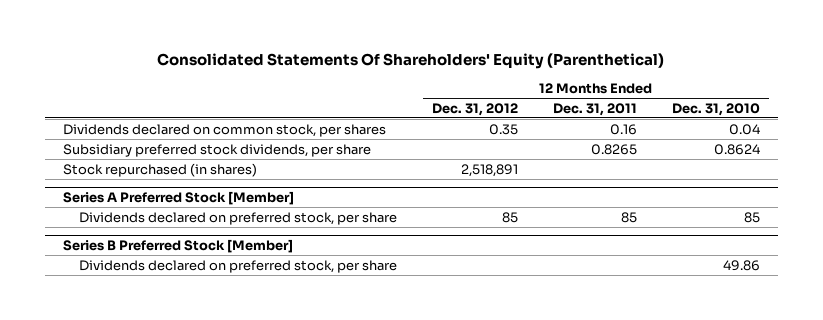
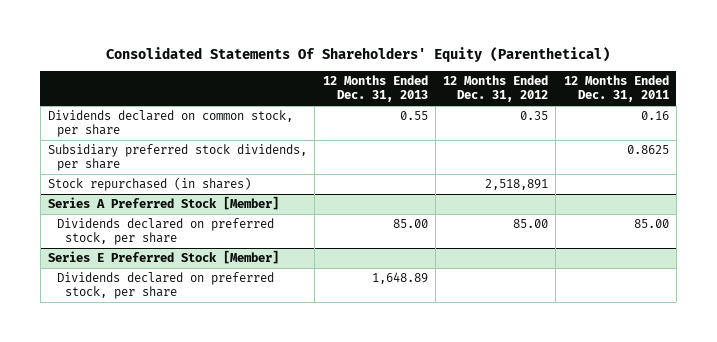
- | 12 Months Ended Dec. 31, 2012 | 12 Months Ended Dec. 31, 2011 | 12 Months Ended Dec. 31, 2010
+ | 12 Months Ended Dec. 31, 2013 | 12 Months Ended Dec. 31, 2012 | 12 Months Ended Dec. 31, 2011
- Dividends declared on common stock, per shares | 0.35 | 0.16 | 0.04
- Subsidiary preferred stock dividends, per share | | 0.8265 | 0.8624
+ Dividends declared on common stock, per share | 0.55 | 0.35 | 0.16
+ Subsidiary preferred stock dividends, per share | | | 0.8625
@ Series A Preferred Stock [Member]
- Dividends declared on preferred stock, per share | 85 | 85 | 85
- Series B Preferred Stock [Member]
@ Series A Preferred Stock [Member]
+ Dividends declared on preferred stock, per share | 85.00 | 85.00 | 85.00
+ Series E Preferred Stock [Member]

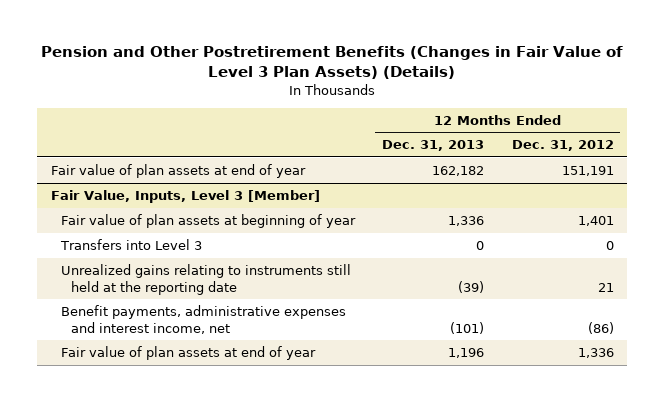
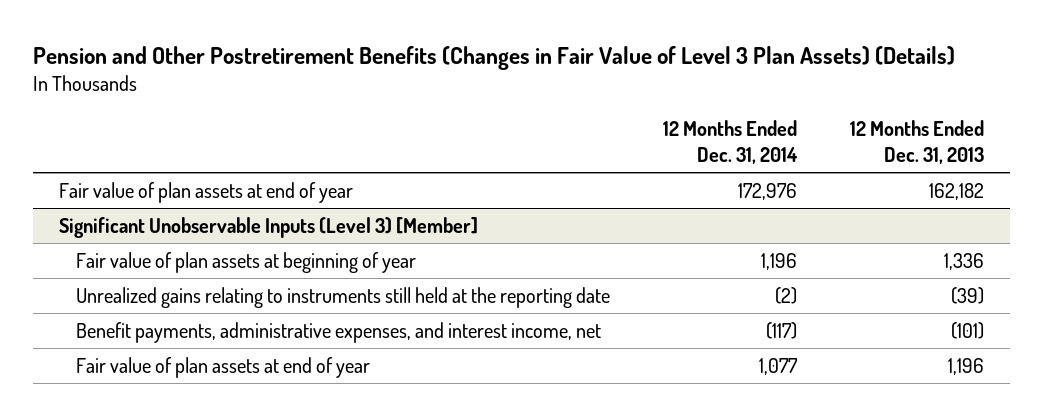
- | 12 Months Ended Dec. 31, 2013 | 12 Months Ended Dec. 31, 2012
+ | 12 Months Ended Dec. 31, 2014 | 12 Months Ended Dec. 31, 2013
- Fair Value, Inputs, Level 3 [Member]
+ Significant Unobservable Inputs (Level 3) [Member]
- Transfers into Level 3 | 0 | 0
- Benefit payments, administrative expenses and interest income, net | (101) | (86)
+ Benefit payments, administrative expenses, and interest income, net | (117) | (101)

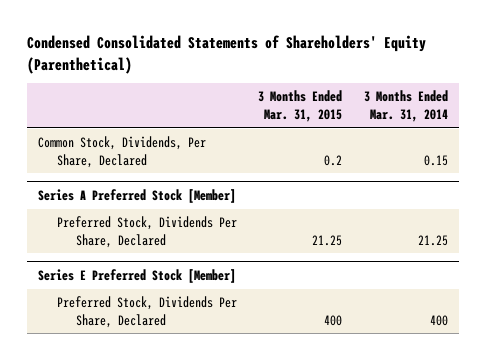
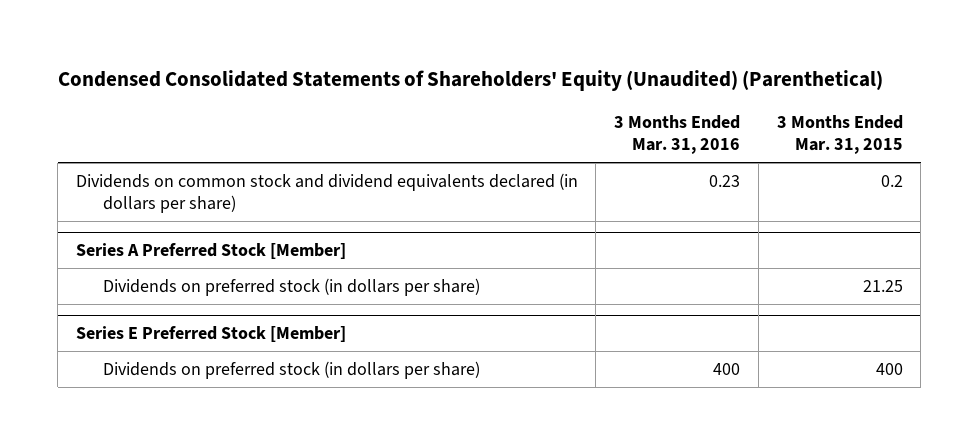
- Condensed Consolidated Statements of Shareholders' Equity (Parenthetical)
+ Condensed Consolidated Statements of Shareholders' Equity (Unaudited) (Parenthetical)
- | 3 Months Ended Mar. 31, 2015 | 3 Months Ended Mar. 31, 2014
+ | 3 Months Ended Mar. 31, 2016 | 3 Months Ended Mar. 31, 2015
- Common Stock, Dividends, Per Share, Declared | 0.2 | 0.15
+ Dividends on common stock and dividend equivalents declared (in dollars per share) | 0.23 | 0.2
@ Series A Preferred Stock [Member]
- Preferred Stock, Dividends Per Share, Declared | 21.25 | 21.25
+ Dividends on preferred stock (in dollars per share) | | 21.25
@ Series E Preferred Stock [Member]
- Preferred Stock, Dividends Per Share, Declared | 400 | 400
+ Dividends on preferred stock (in dollars per share) | 400 | 400

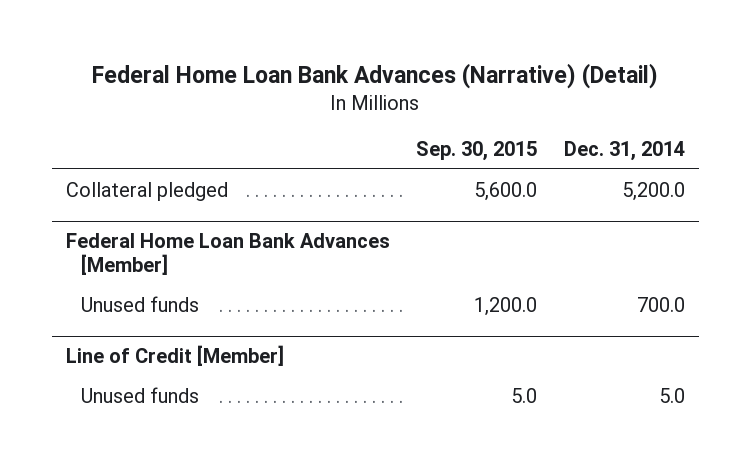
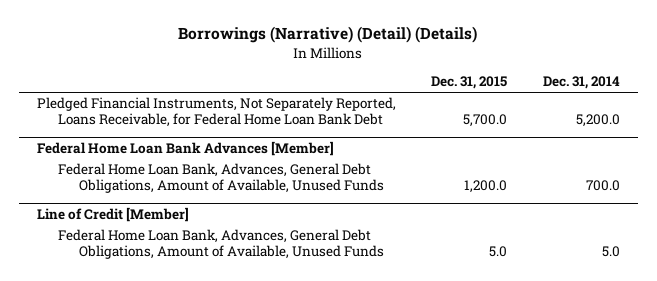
- Federal Home Loan Bank Advances (Narrative) (Detail)
+ Borrowings (Narrative) (Detail) (Details)
- | Sep. 30, 2015 | Dec. 31, 2014
+ | Dec. 31, 2015 | Dec. 31, 2014
- Collateral pledged | 5,600.0 | 5,200.0
+ Pledged Financial Instruments, Not Separately Reported, Loans Receivable, for Federal Home Loan Bank Debt | 5,700.0 | 5,200.0
@ Federal Home Loan Bank Advances [Member]
- Unused funds | 1,200.0 | 700.0
+ Federal Home Loan Bank, Advances, General Debt Obligations, Amount of Available, Unused Funds | 1,200.0 | 700.0
@ Line of Credit [Member]
- Unused funds | 5.0 | 5.0
+ Federal Home Loan Bank, Advances, General Debt Obligations, Amount of Available, Unused Funds | 5.0 | 5.0

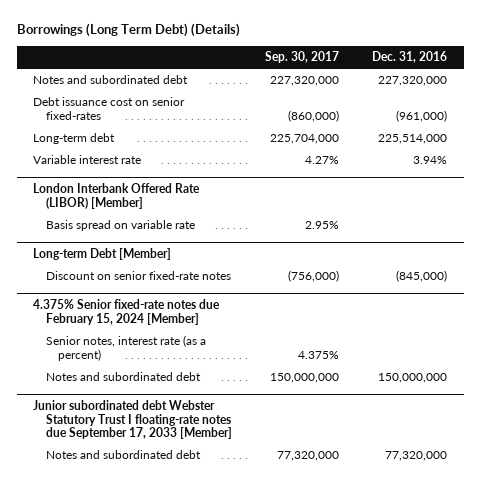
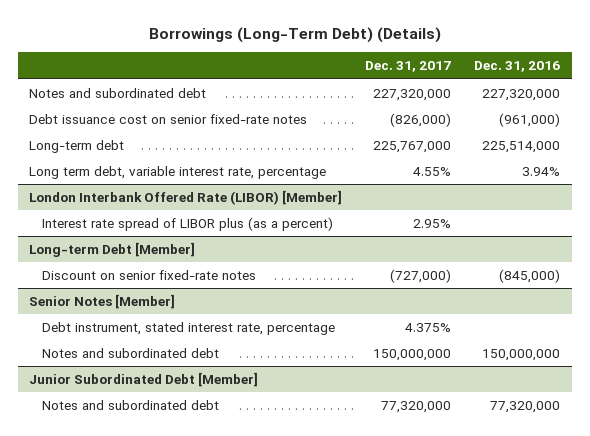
- Borrowings (Long Term Debt) (Details)
+ Borrowings (Long-Term Debt) (Details)
- | Sep. 30, 2017 | Dec. 31, 2016
+ | Dec. 31, 2017 | Dec. 31, 2016
- Debt issuance cost on senior fixed-rates | (860,000) | (961,000)
+ Debt issuance cost on senior fixed-rate notes | (826,000) | (961,000)
- Variable interest rate | 4.27% | 3.94%
+ Long term debt, variable interest rate, percentage | 4.55% | 3.94%
@ London Interbank Offered Rate (LIBOR) [Member]
- Basis spread on variable rate | 2.95% |
+ Interest rate spread of LIBOR plus (as a percent) | 2.95% |
- 4.375% Senior fixed-rate notes due February 15, 2024 [Member]
- Senior notes, interest rate (as a percent) | 4.375% |
+ Senior Notes [Member]
+ Debt instrument, stated interest rate, percentage | 4.375% |
- Junior subordinated debt Webster Statutory Trust I floating-rate notes due September 17, 2033 [Member]
+ Junior Subordinated Debt [Member]

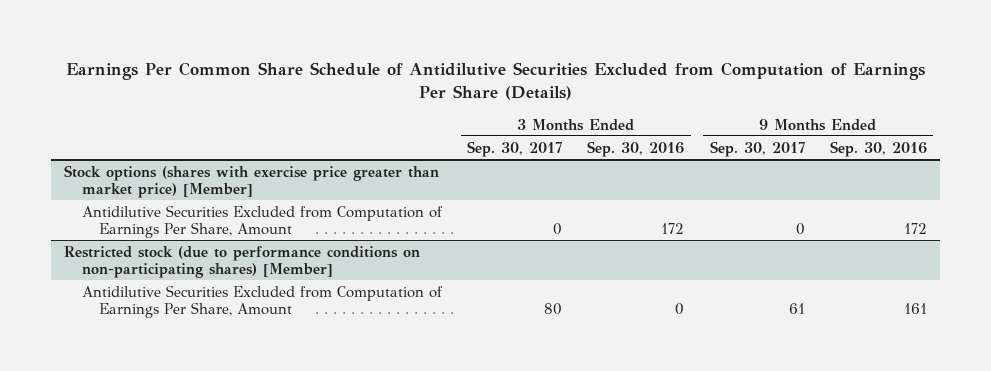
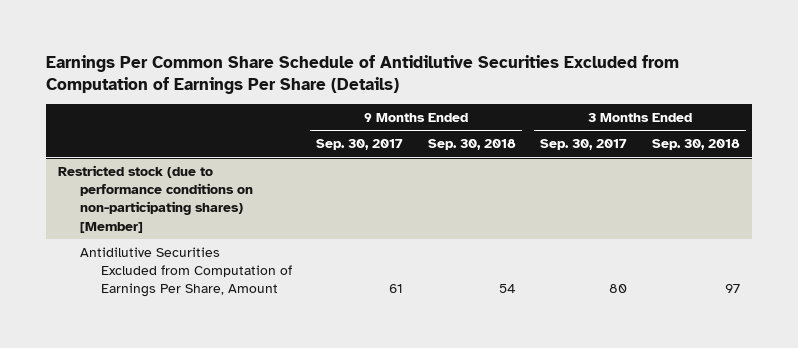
- | 3 Months Ended Sep. 30, 2017 | 3 Months Ended Sep. 30, 2016 | 9 Months Ended Sep. 30, 2017 | 9 Months Ended Sep. 30, 2016
+ | 9 Months Ended Sep. 30, 2017 | 9 Months Ended Sep. 30, 2018 | 3 Months Ended Sep. 30, 2017 | 3 Months Ended Sep. 30, 2018
- Stock options (shares with exercise price greater than market price) [Member]
- Antidilutive Securities Excluded from Computation of Earnings Per Share, Amount | 0 | 172 | 0 | 172

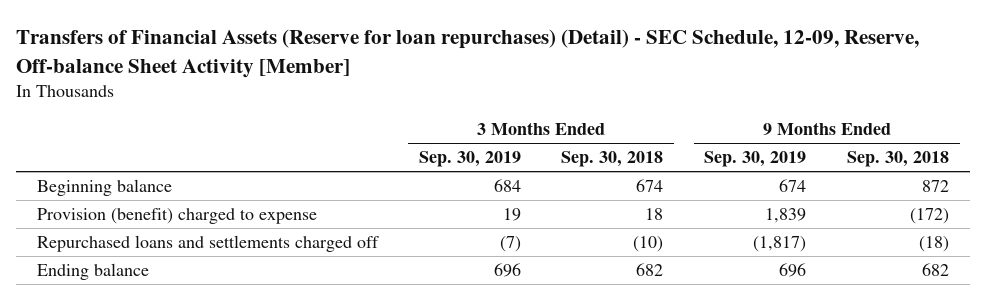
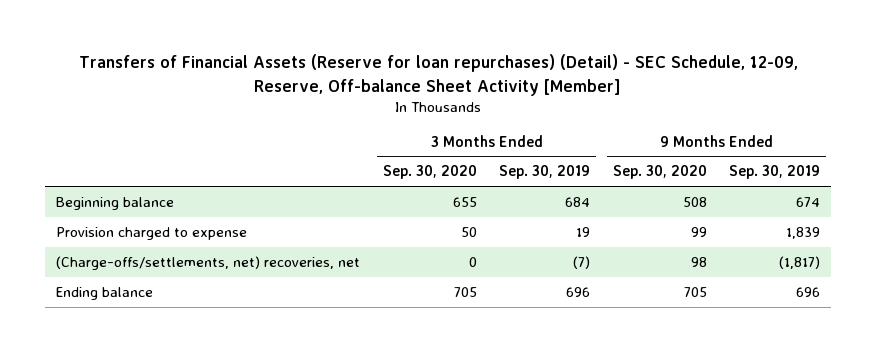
- | 3 Months Ended Sep. 30, 2019 | 3 Months Ended Sep. 30, 2018 | 9 Months Ended Sep. 30, 2019 | 9 Months Ended Sep. 30, 2018
+ | 3 Months Ended Sep. 30, 2020 | 3 Months Ended Sep. 30, 2019 | 9 Months Ended Sep. 30, 2020 | 9 Months Ended Sep. 30, 2019
- Provision (benefit) charged to expense | 19 | 18 | 1,839 | (172)
- Repurchased loans and settlements charged off | (7) | (10) | (1,817) | (18)
+ Provision charged to expense | 50 | 19 | 99 | 1,839
+ (Charge-offs/settlements, net) recoveries, net | 0 | (7) | 98 | (1,817)

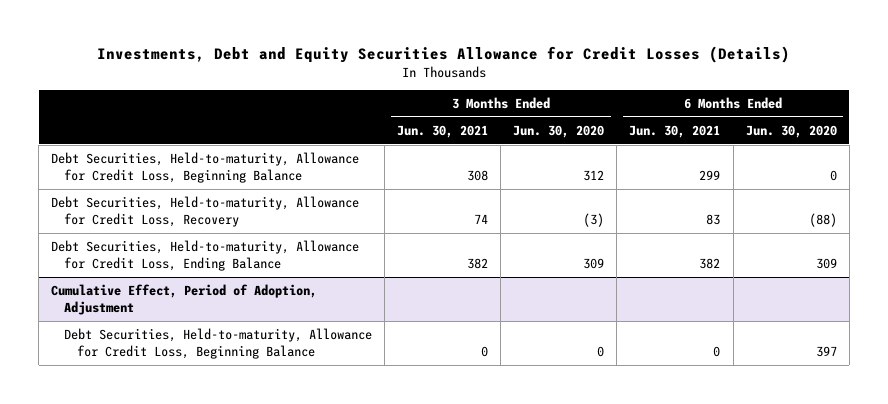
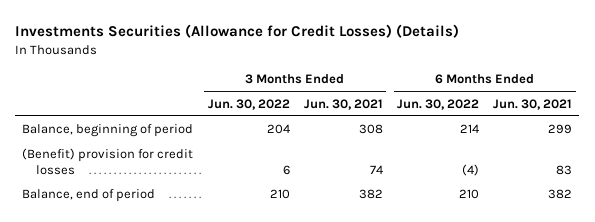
- Investments, Debt and Equity Securities Allowance for Credit Losses (Details)
+ Investments Securities (Allowance for Credit Losses) (Details)
- | 3 Months Ended Jun. 30, 2021 | 3 Months Ended Jun. 30, 2020 | 6 Months Ended Jun. 30, 2021 | 6 Months Ended Jun. 30, 2020
+ | 3 Months Ended Jun. 30, 2022 | 3 Months Ended Jun. 30, 2021 | 6 Months Ended Jun. 30, 2022 | 6 Months Ended Jun. 30, 2021
- Debt Securities, Held-to-maturity, Allowance for Credit Loss, Beginning Balance | 308 | 312 | 299 | 0
- Debt Securities, Held-to-maturity, Allowance for Credit Loss, Recovery | 74 | (3) | 83 | (88)
- Debt Securities, Held-to-maturity, Allowance for Credit Loss, Ending Balance | 382 | 309 | 382 | 309
- Cumulative Effect, Period of Adoption, Adjustment
- Debt Securities, Held-to-maturity, Allowance for Credit Loss, Beginning Balance | 0 | 0 | 0 | 397
+ Balance, beginning of period | 204 | 308 | 214 | 299
+ (Benefit) provision for credit losses | 6 | 74 | (4) | 83
+ Balance, end of period | 210 | 382 | 210 | 382

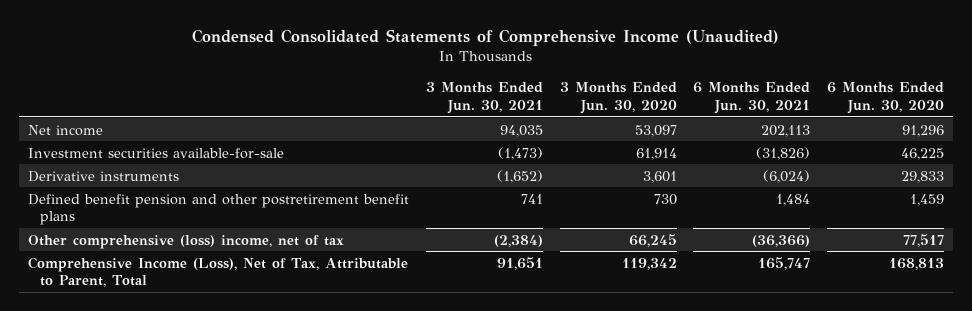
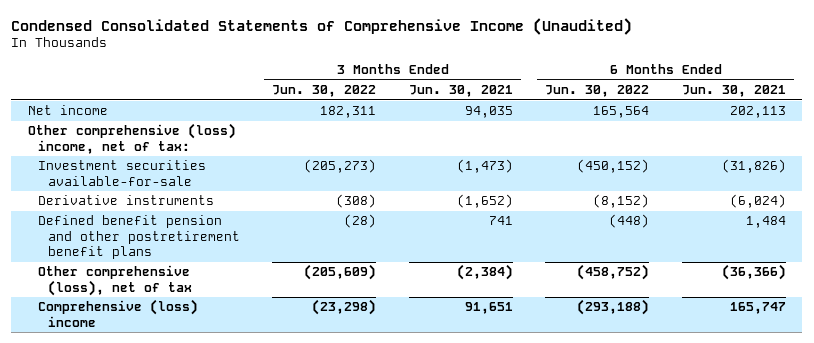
- | 3 Months Ended Jun. 30, 2021 | 3 Months Ended Jun. 30, 2020 | 6 Months Ended Jun. 30, 2021 | 6 Months Ended Jun. 30, 2020
+ | 3 Months Ended Jun. 30, 2022 | 3 Months Ended Jun. 30, 2021 | 6 Months Ended Jun. 30, 2022 | 6 Months Ended Jun. 30, 2021
+ Other comprehensive (loss) income, net of tax:
- Other comprehensive (loss) income, net of tax | (2,384) | 66,245 | (36,366) | 77,517
- Comprehensive Income (Loss), Net of Tax, Attributable to Parent, Total | 91,651 | 119,342 | 165,747 | 168,813
+ Other comprehensive (loss), net of tax | (205,609) | (2,384) | (458,752) | (36,366)
+ Comprehensive (loss) income | (23,298) | 91,651 | (293,188) | 165,747

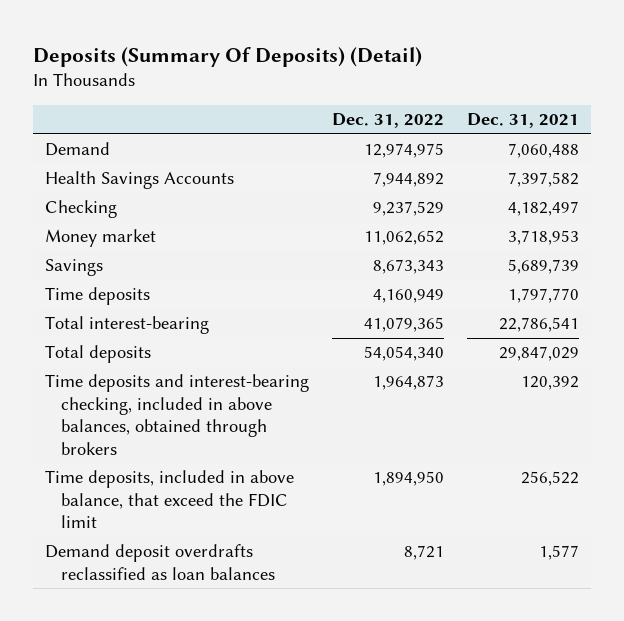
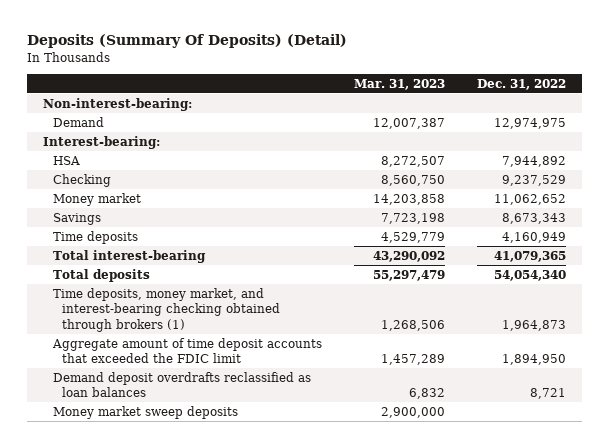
- | Dec. 31, 2022 | Dec. 31, 2021
+ | Mar. 31, 2023 | Dec. 31, 2022
+ Non-interest-bearing:
- Health Savings Accounts | 7,944,892 | 7,397,582
+ Interest-bearing:
+ HSA | 8,272,507 | 7,944,892
- Time deposits and interest-bearing checking, included in above balances, obtained through brokers | 1,964,873 | 120,392
- Time deposits, included in above balance, that exceed the FDIC limit | 1,894,950 | 256,522
+ Time deposits, money market, and interest-bearing checking obtained through brokers (1) | 1,268,506 | 1,964,873
+ Aggregate amount of time deposit accounts that exceeded the FDIC limit | 1,457,289 | 1,894,950
+ Money market sweep deposits | 2,900,000 |

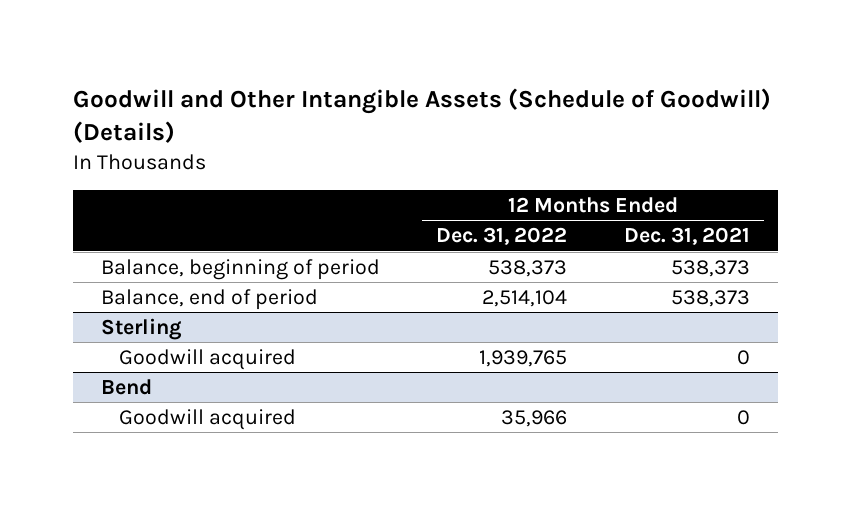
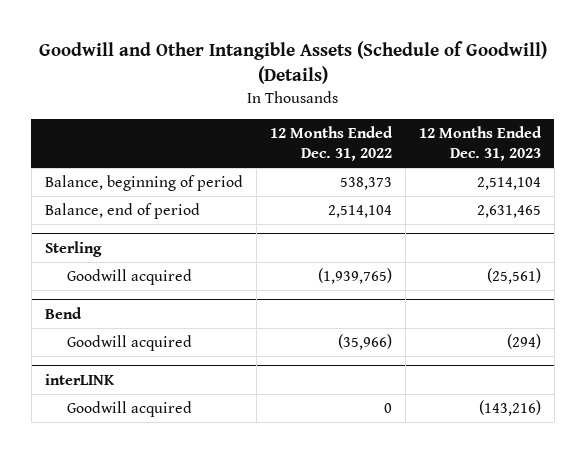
- | 12 Months Ended Dec. 31, 2022 | 12 Months Ended Dec. 31, 2021
+ | 12 Months Ended Dec. 31, 2022 | 12 Months Ended Dec. 31, 2023
@ Sterling
- Goodwill acquired | 1,939,765 | 0
+ Goodwill acquired | (1,939,765) | (25,561)
@ Bend
- Goodwill acquired | 35,966 | 0
+ Goodwill acquired | (35,966) | (294)
+ interLINK
+ Goodwill acquired | 0 | (143,216)

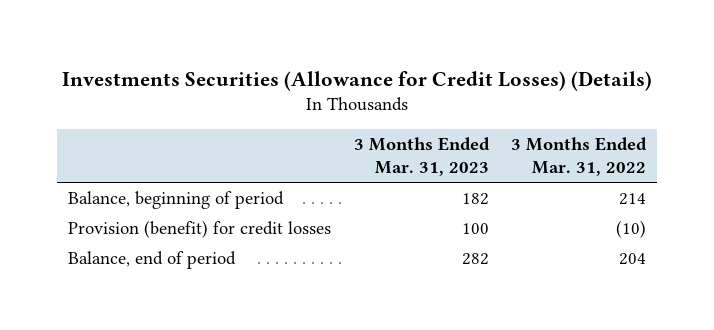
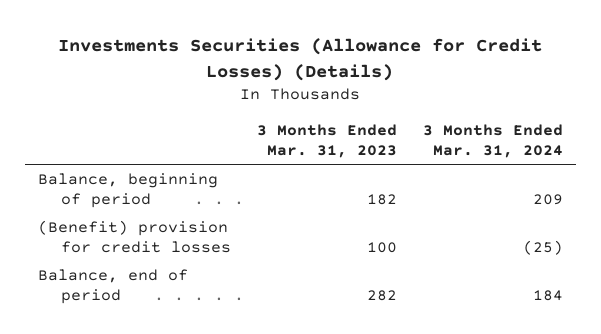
- | 3 Months Ended Mar. 31, 2023 | 3 Months Ended Mar. 31, 2022
+ | 3 Months Ended Mar. 31, 2023 | 3 Months Ended Mar. 31, 2024
- Provision (benefit) for credit losses | 100 | (10)
+ (Benefit) provision for credit losses | 100 | (25)

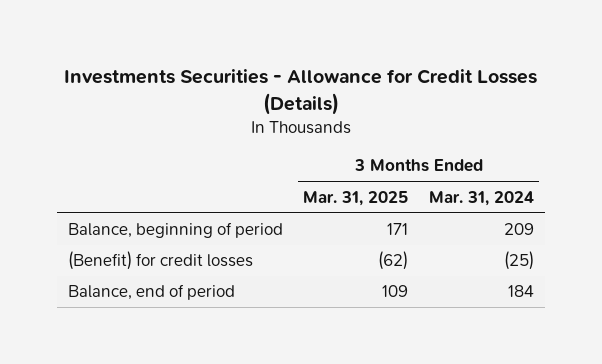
- Investments Securities (Allowance for Credit Losses) (Details)
+ Investments Securities - Allowance for Credit Losses (Details)
- | 3 Months Ended Mar. 31, 2023 | 3 Months Ended Mar. 31, 2024
+ | 3 Months Ended Mar. 31, 2025 | 3 Months Ended Mar. 31, 2024
- (Benefit) provision for credit losses | 100 | (25)
+ (Benefit) for credit losses | (62) | (25)

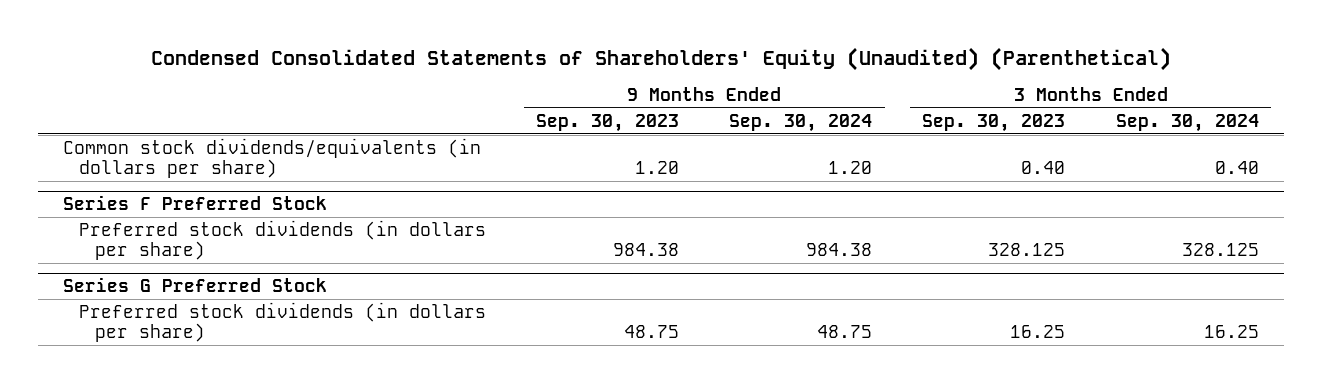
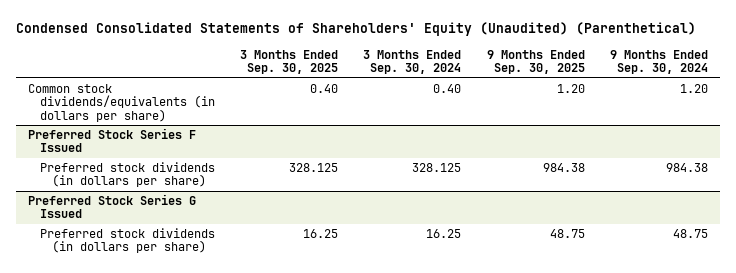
- | 9 Months Ended Sep. 30, 2023 | 9 Months Ended Sep. 30, 2024 | 3 Months Ended Sep. 30, 2023 | 3 Months Ended Sep. 30, 2024
+ | 3 Months Ended Sep. 30, 2025 | 3 Months Ended Sep. 30, 2024 | 9 Months Ended Sep. 30, 2025 | 9 Months Ended Sep. 30, 2024
- Series F Preferred Stock
+ Preferred Stock Series F Issued
- Series G Preferred Stock
+ Preferred Stock Series G Issued

